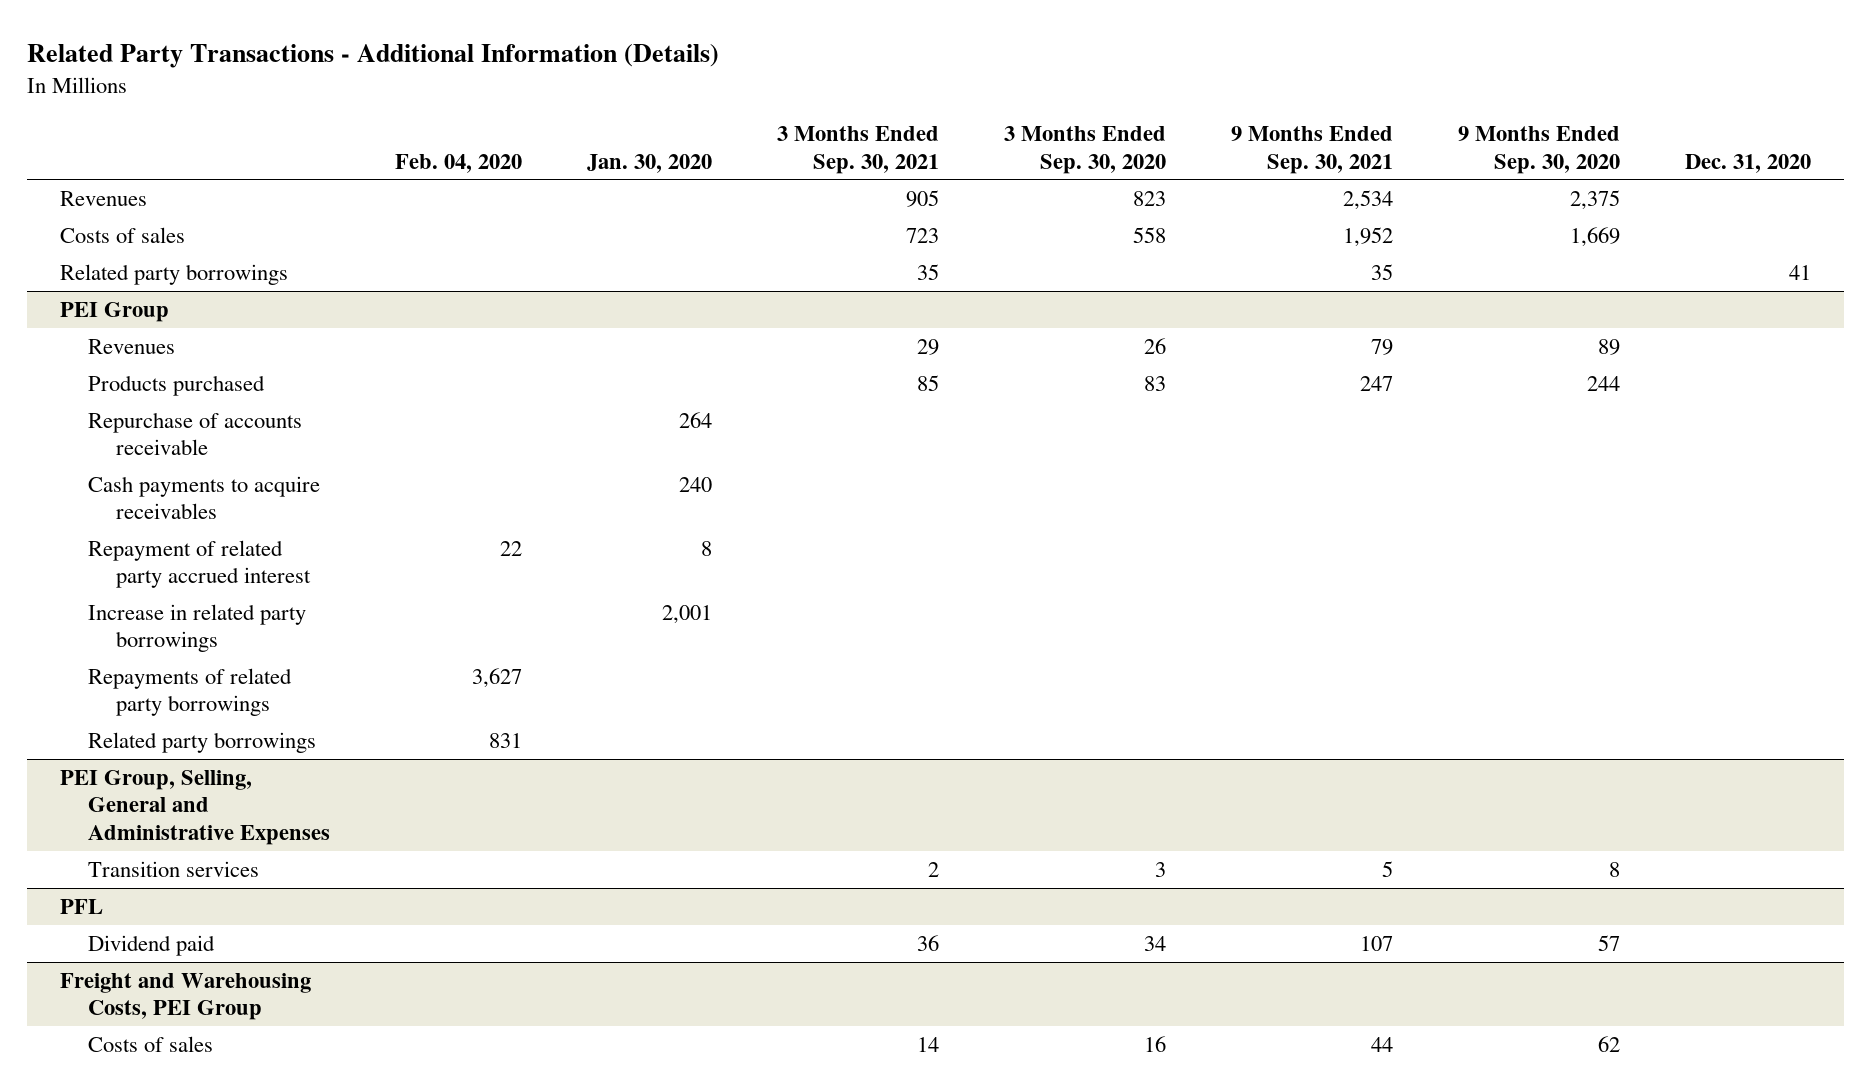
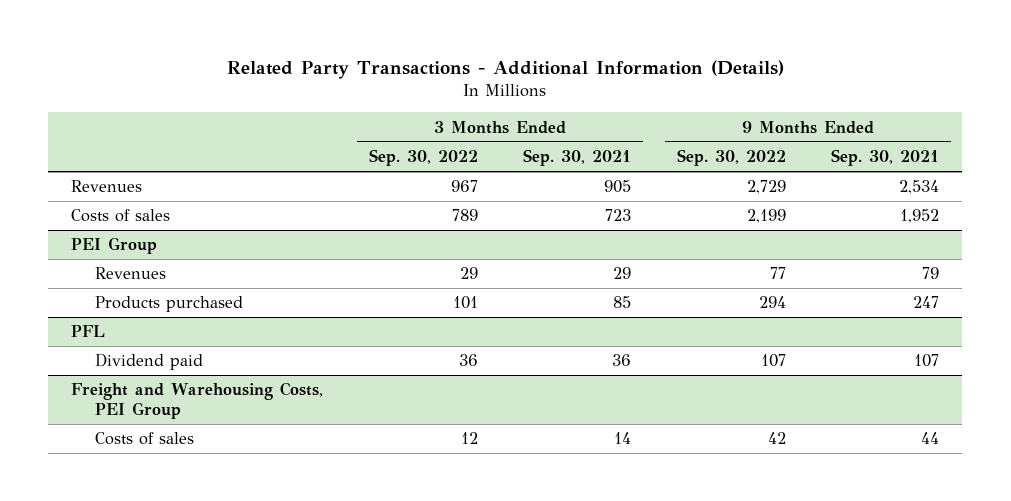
- | Feb. 04, 2020 | Jan. 30, 2020 | 3 Months Ended Sep. 30, 2021 | 3 Months Ended Sep. 30, 2020 | 9 Months Ended Sep. 30, 2021 | 9 Months Ended Sep. 30, 2020 | Dec. 31, 2020
+ | 3 Months Ended Sep. 30, 2022 | 3 Months Ended Sep. 30, 2021 | 9 Months Ended Sep. 30, 2022 | 9 Months Ended Sep. 30, 2021
- Related party borrowings | | | 35 | | 35 | | 41
@ PEI Group
- Repurchase of accounts receivable | | 264 | | | | |
- Cash payments to acquire receivables | | 240 | | | | |
- Repayment of related party accrued interest | 22 | 8 | | | | |
- Increase in related party borrowings | | 2,001 | | | | |
- Repayments of related party borrowings | 3,627 | | | | | |
- Related party borrowings | 831 | | | | | |
- PEI Group, Selling, General and Administrative Expenses
- Transition services | | | 2 | 3 | 5 | 8 |

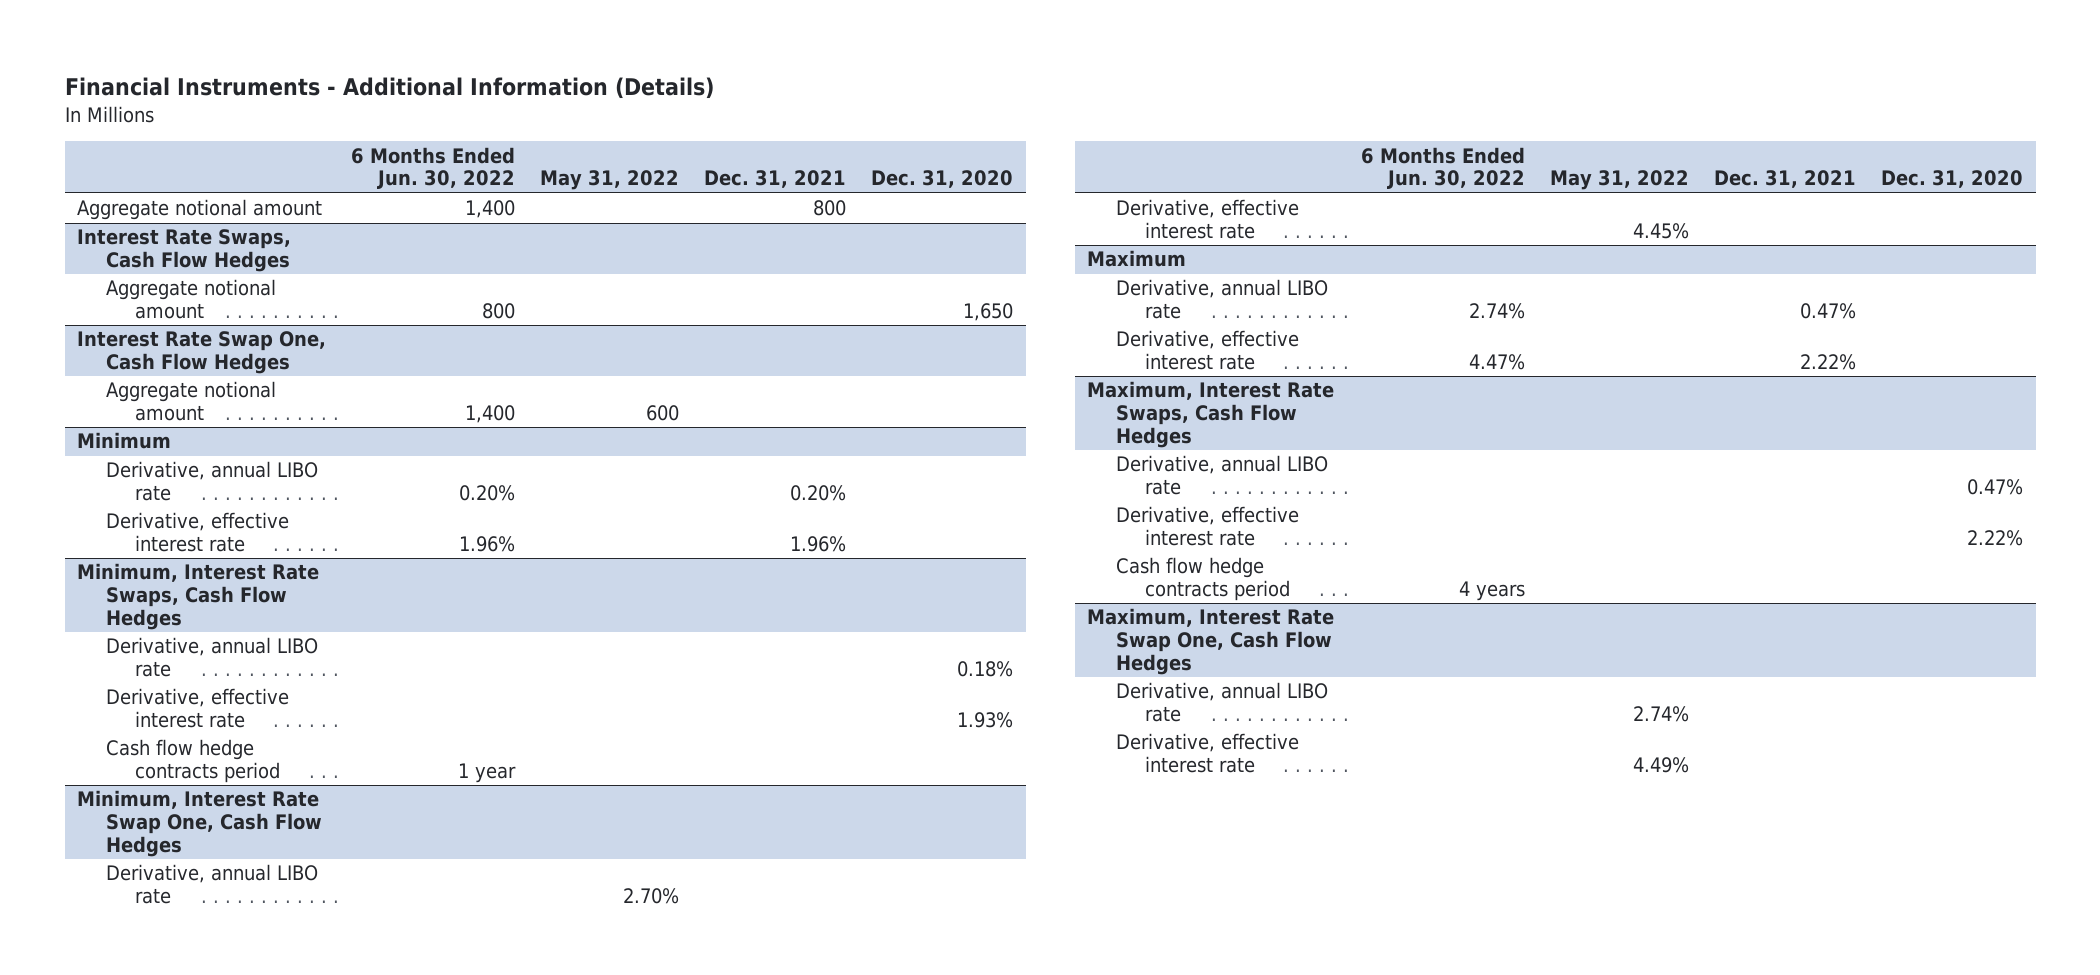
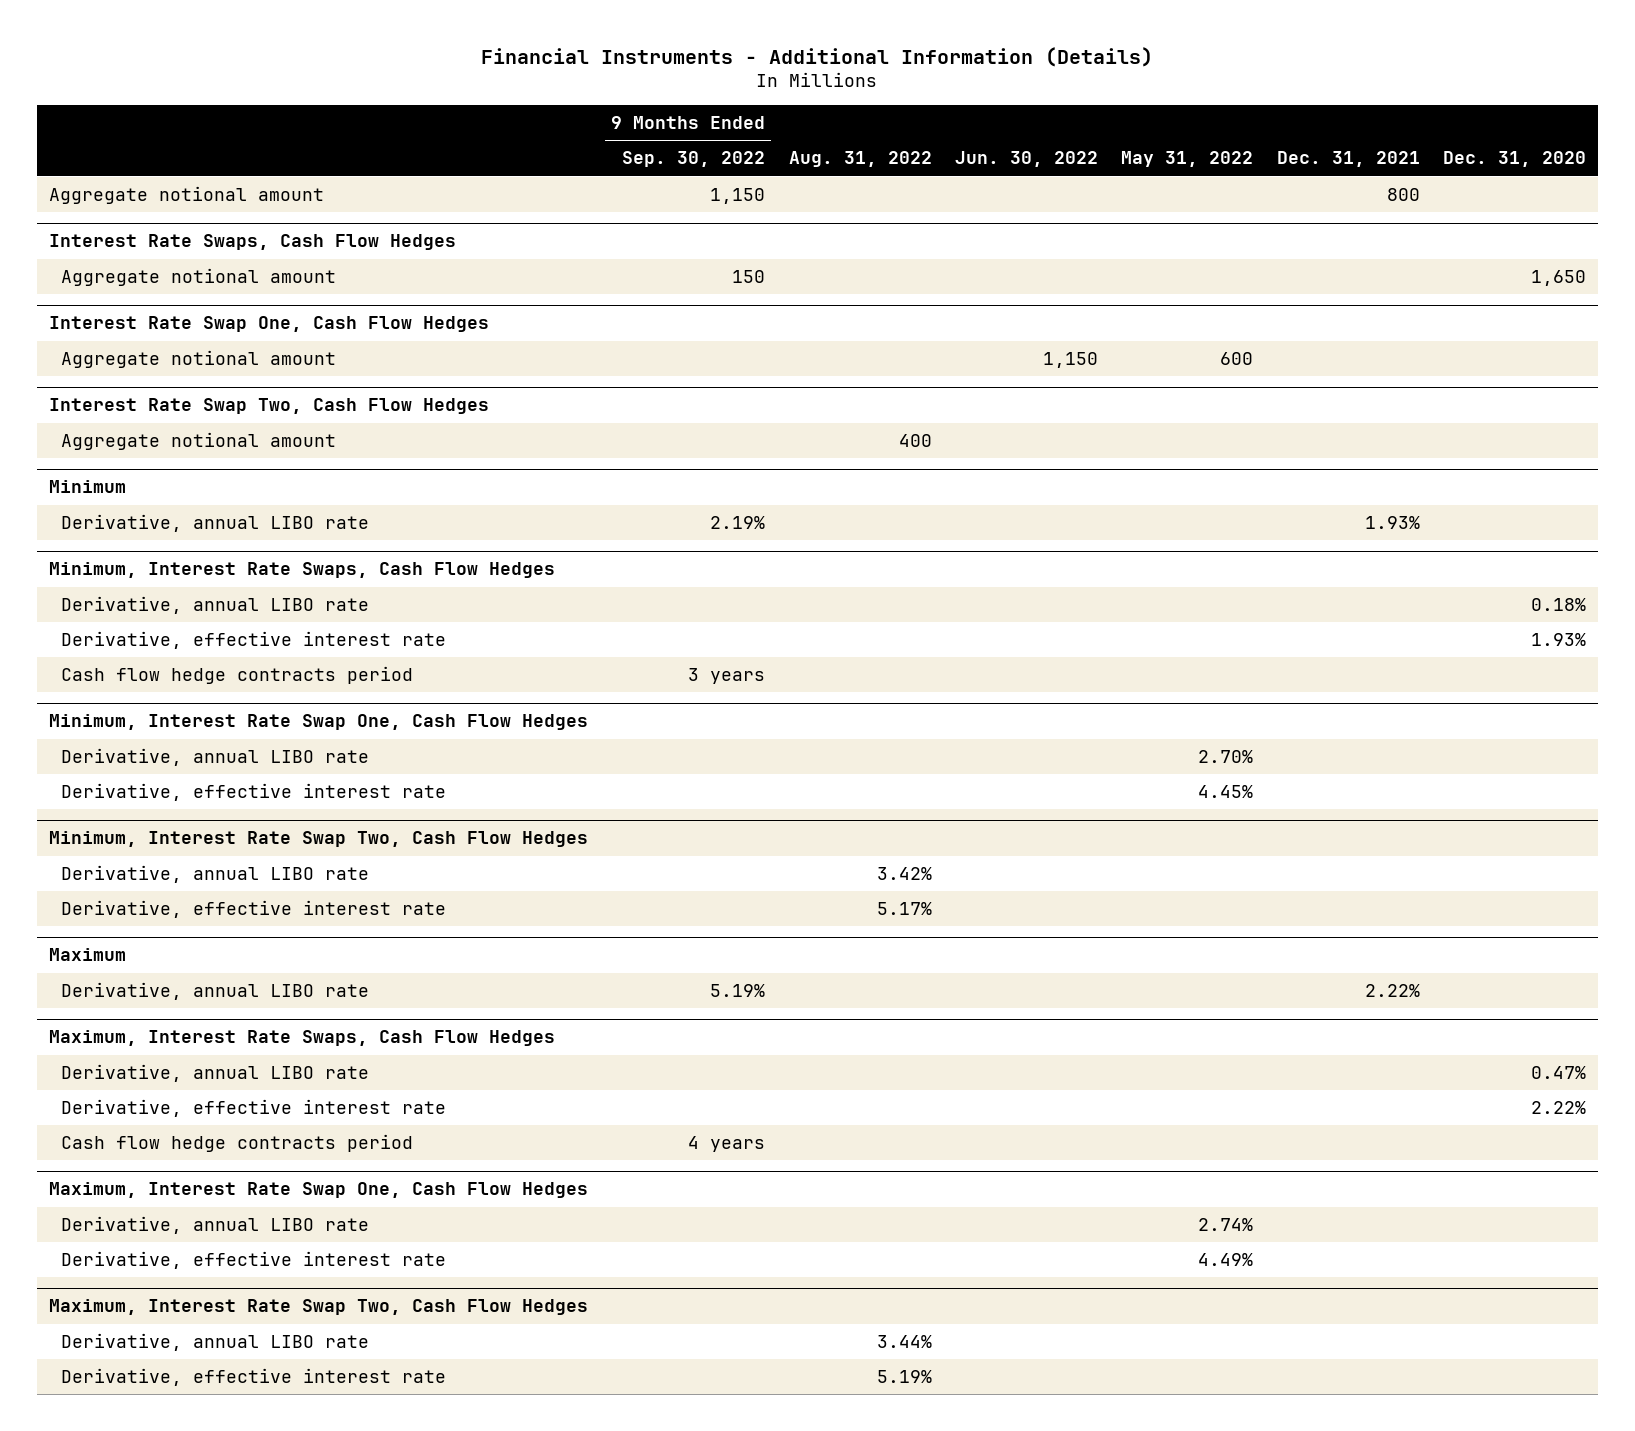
- | 6 Months Ended Jun. 30, 2022 | May 31, 2022 | Dec. 31, 2021 | Dec. 31, 2020
+ | 9 Months Ended Sep. 30, 2022 | Aug. 31, 2022 | Jun. 30, 2022 | May 31, 2022 | Dec. 31, 2021 | Dec. 31, 2020
+ Interest Rate Swap Two, Cash Flow Hedges
+ Aggregate notional amount | | 400 | | | |
@ Minimum
- Derivative, annual LIBO rate | 0.20% | | 0.20% |
- Derivative, effective interest rate | 1.96% | | 1.96% |
+ Derivative, annual LIBO rate | 2.19% | | | | 1.93% |
+ Minimum, Interest Rate Swap Two, Cash Flow Hedges
+ Derivative, annual LIBO rate | | 3.42% | | | |
+ Derivative, effective interest rate | | 5.17% | | | |
@ Maximum
- Derivative, annual LIBO rate | 2.74% | | 0.47% |
- Derivative, effective interest rate | 4.47% | | 2.22% |
+ Derivative, annual LIBO rate | 5.19% | | | | 2.22% |
+ Maximum, Interest Rate Swap Two, Cash Flow Hedges
+ Derivative, annual LIBO rate | | 3.44% | | | |
+ Derivative, effective interest rate | | 5.19% | | | |

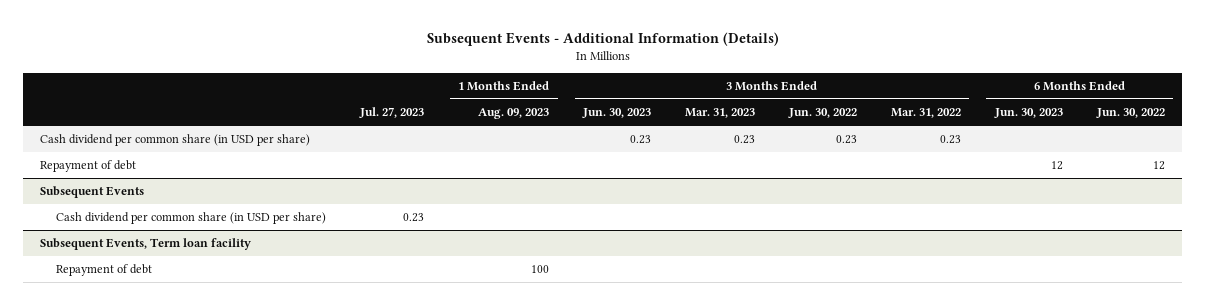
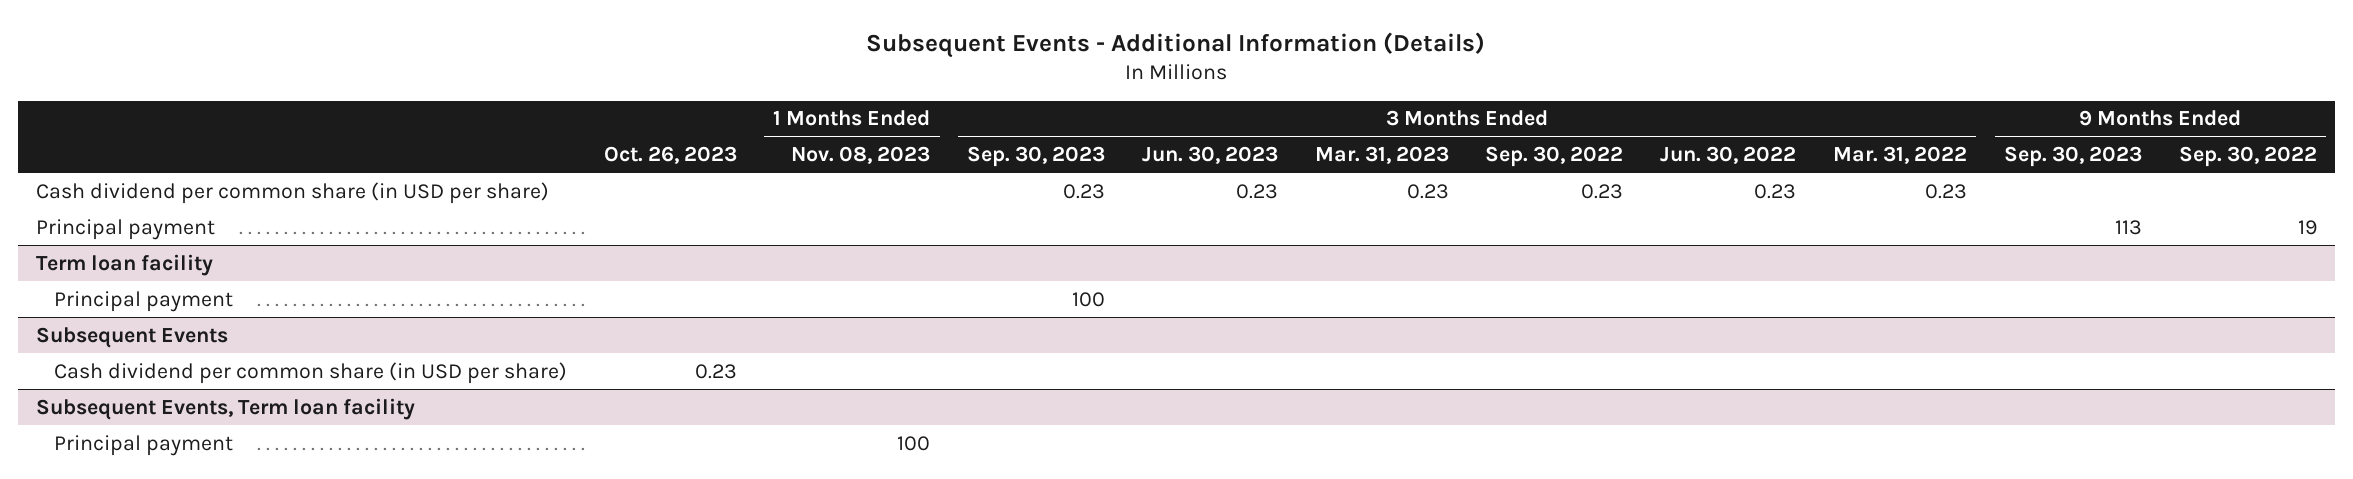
- | Jul. 27, 2023 | 1 Months Ended Aug. 09, 2023 | 3 Months Ended Jun. 30, 2023 | 3 Months Ended Mar. 31, 2023 | 3 Months Ended Jun. 30, 2022 | 3 Months Ended Mar. 31, 2022 | 6 Months Ended Jun. 30, 2023 | 6 Months Ended Jun. 30, 2022
+ | Oct. 26, 2023 | 1 Months Ended Nov. 08, 2023 | 3 Months Ended Sep. 30, 2023 | 3 Months Ended Jun. 30, 2023 | 3 Months Ended Mar. 31, 2023 | 3 Months Ended Sep. 30, 2022 | 3 Months Ended Jun. 30, 2022 | 3 Months Ended Mar. 31, 2022 | 9 Months Ended Sep. 30, 2023 | 9 Months Ended Sep. 30, 2022
- Repayment of debt | | | | | | | 12 | 12
+ Principal payment | | | | | | | | | 113 | 19
+ Term loan facility
+ Principal payment | | | 100 | | | | | | |
@ Subsequent Events, Term loan facility
- Repayment of debt | | 100 | | | | | |
+ Principal payment | | 100 | | | | | | | |

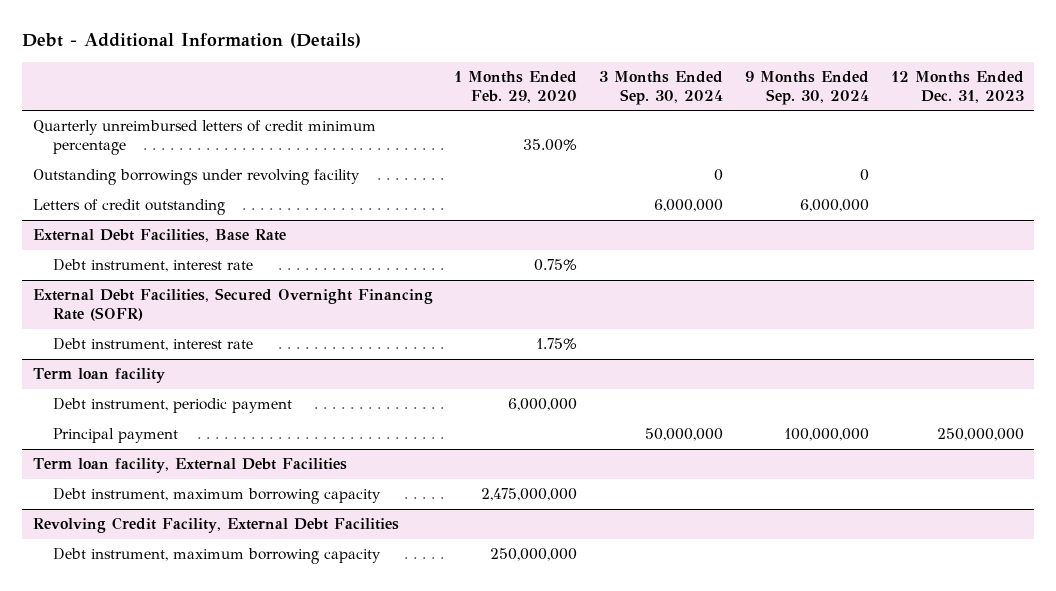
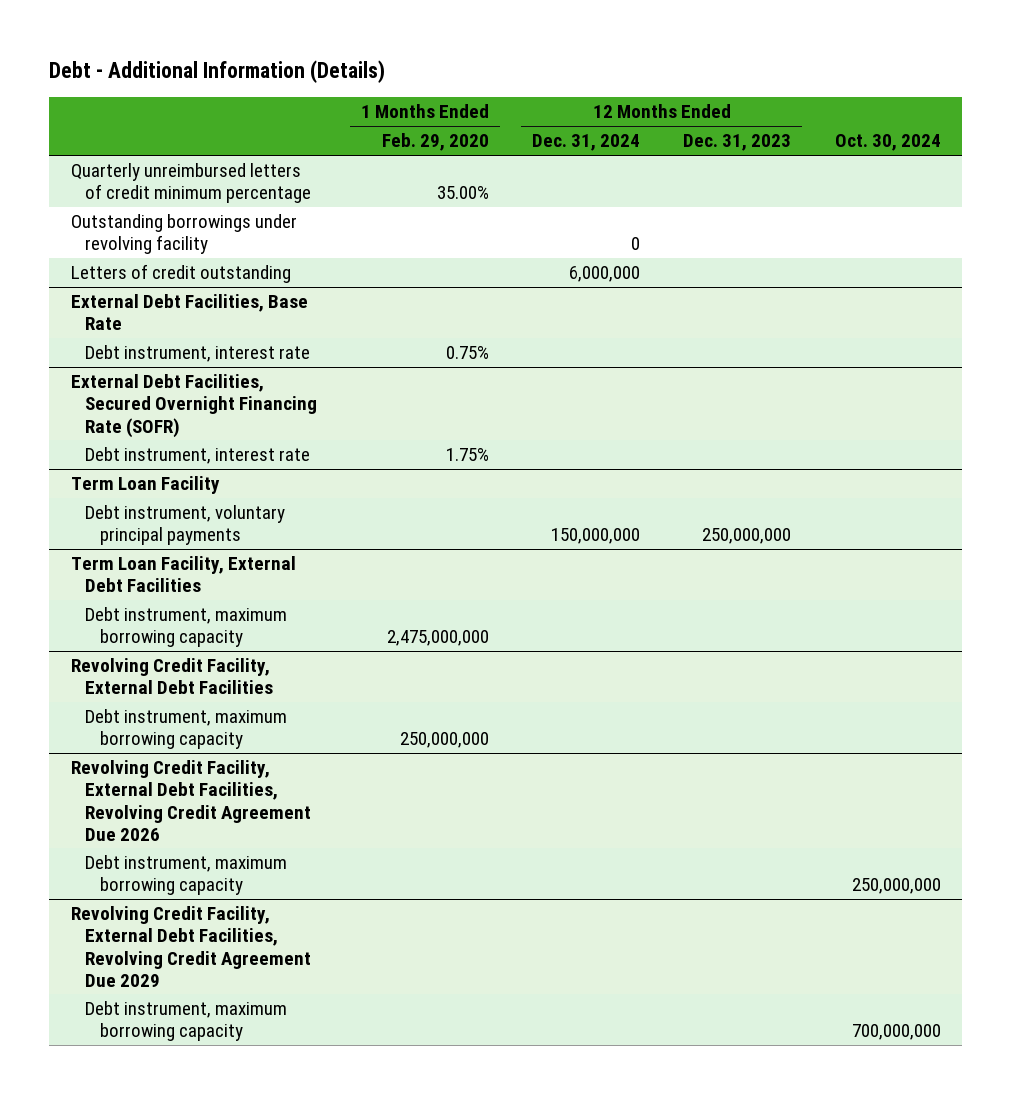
- | 1 Months Ended Feb. 29, 2020 | 3 Months Ended Sep. 30, 2024 | 9 Months Ended Sep. 30, 2024 | 12 Months Ended Dec. 31, 2023
+ | 1 Months Ended Feb. 29, 2020 | 12 Months Ended Dec. 31, 2024 | 12 Months Ended Dec. 31, 2023 | Oct. 30, 2024
- Term loan facility
- Debt instrument, periodic payment | 6,000,000 | | |
- Principal payment | | 50,000,000 | 100,000,000 | 250,000,000
- Term loan facility, External Debt Facilities
+ Term Loan Facility
+ Debt instrument, voluntary principal payments | | 150,000,000 | 250,000,000 |
+ Term Loan Facility, External Debt Facilities
+ Revolving Credit Facility, External Debt Facilities, Revolving Credit Agreement Due 2026
+ Debt instrument, maximum borrowing capacity | | | | 250,000,000
+ Revolving Credit Facility, External Debt Facilities, Revolving Credit Agreement Due 2029
+ Debt instrument, maximum borrowing capacity | | | | 700,000,000

